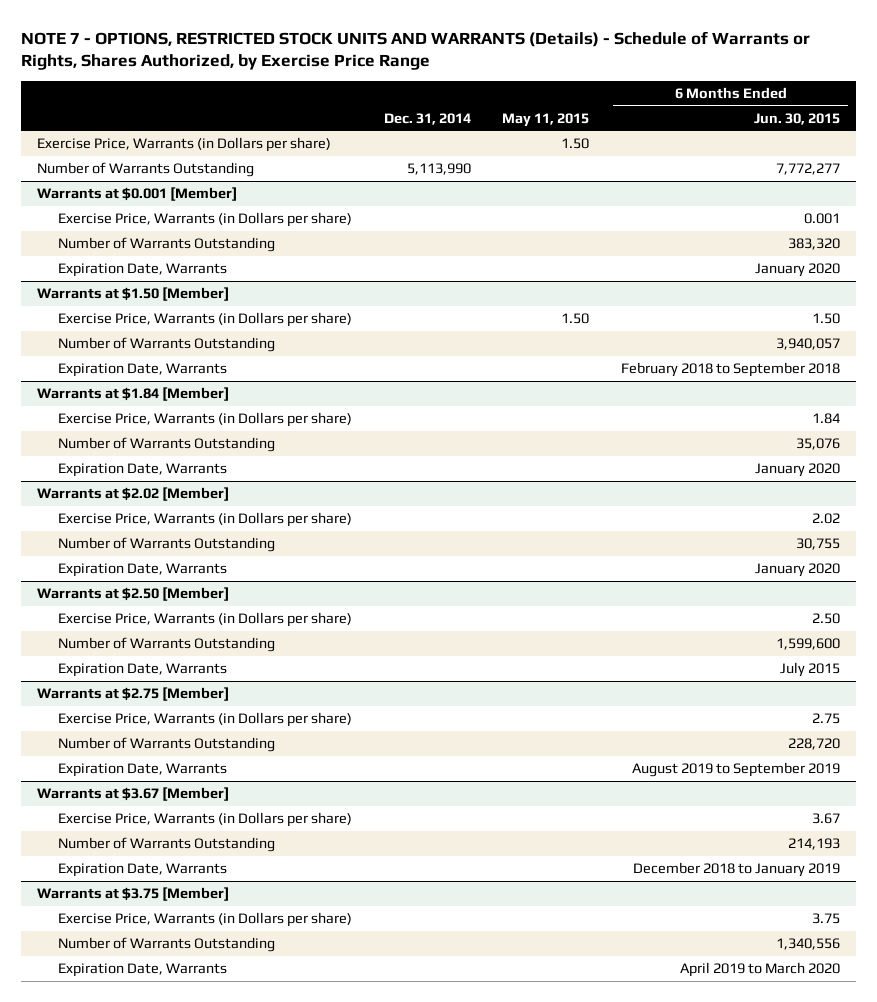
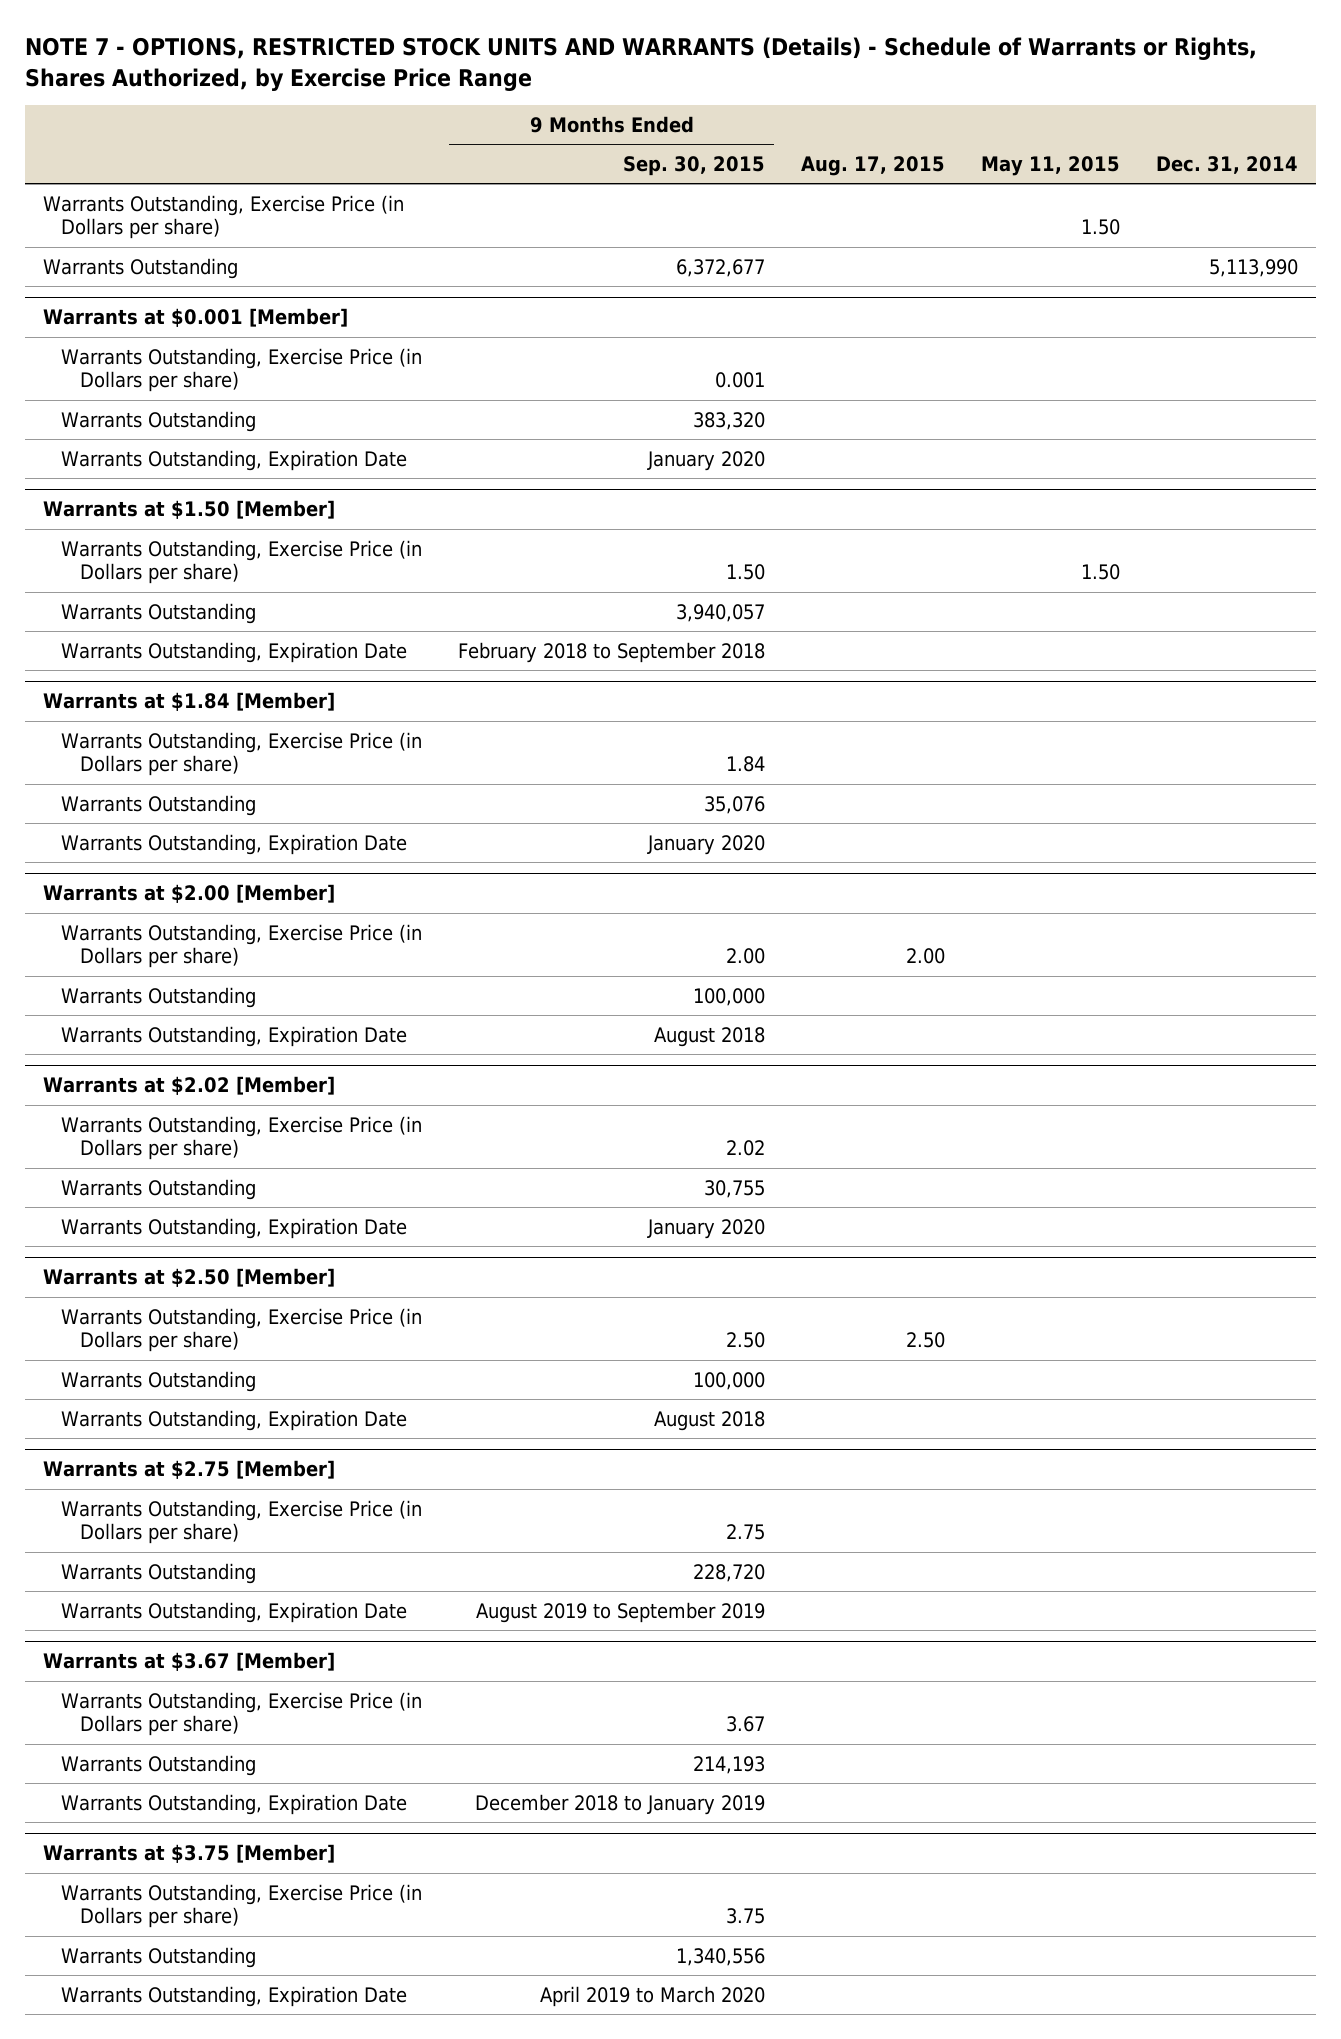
- | Dec. 31, 2014 | May 11, 2015 | 6 Months Ended Jun. 30, 2015
+ | 9 Months Ended Sep. 30, 2015 | Aug. 17, 2015 | May 11, 2015 | Dec. 31, 2014
- Exercise Price, Warrants (in Dollars per share) | | 1.50 |
- Number of Warrants Outstanding | 5,113,990 | | 7,772,277
+ Warrants Outstanding, Exercise Price (in Dollars per share) | | | 1.50 |
+ Warrants Outstanding | 6,372,677 | | | 5,113,990
@ Warrants at $0.001 [Member]
- Exercise Price, Warrants (in Dollars per share) | | | 0.001
- Number of Warrants Outstanding | | | 383,320
- Expiration Date, Warrants | | | January 2020
+ Warrants Outstanding, Exercise Price (in Dollars per share) | 0.001 | | |
+ Warrants Outstanding | 383,320 | | |
+ Warrants Outstanding, Expiration Date | January 2020 | | |
@ Warrants at $1.50 [Member]
- Exercise Price, Warrants (in Dollars per share) | | 1.50 | 1.50
- Number of Warrants Outstanding | | | 3,940,057
- Expiration Date, Warrants | | | February 2018 to September 2018
+ Warrants Outstanding, Exercise Price (in Dollars per share) | 1.50 | | 1.50 |
+ Warrants Outstanding | 3,940,057 | | |
+ Warrants Outstanding, Expiration Date | February 2018 to September 2018 | | |
@ Warrants at $1.84 [Member]
- Exercise Price, Warrants (in Dollars per share) | | | 1.84
- Number of Warrants Outstanding | | | 35,076
- Expiration Date, Warrants | | | January 2020
+ Warrants Outstanding, Exercise Price (in Dollars per share) | 1.84 | | |
+ Warrants Outstanding | 35,076 | | |
+ Warrants Outstanding, Expiration Date | January 2020 | | |
+ Warrants at $2.00 [Member]
+ Warrants Outstanding, Exercise Price (in Dollars per share) | 2.00 | 2.00 | |
+ Warrants Outstanding | 100,000 | | |
+ Warrants Outstanding, Expiration Date | August 2018 | | |
@ Warrants at $2.02 [Member]
- Exercise Price, Warrants (in Dollars per share) | | | 2.02
- Number of Warrants Outstanding | | | 30,755
- Expiration Date, Warrants | | | January 2020
+ Warrants Outstanding, Exercise Price (in Dollars per share) | 2.02 | | |
+ Warrants Outstanding | 30,755 | | |
+ Warrants Outstanding, Expiration Date | January 2020 | | |
@ Warrants at $2.50 [Member]
- Exercise Price, Warrants (in Dollars per share) | | | 2.50
- Number of Warrants Outstanding | | | 1,599,600
- Expiration Date, Warrants | | | July 2015
+ Warrants Outstanding, Exercise Price (in Dollars per share) | 2.50 | 2.50 | |
+ Warrants Outstanding | 100,000 | | |
+ Warrants Outstanding, Expiration Date | August 2018 | | |
@ Warrants at $2.75 [Member]
- Exercise Price, Warrants (in Dollars per share) | | | 2.75
- Number of Warrants Outstanding | | | 228,720
- Expiration Date, Warrants | | | August 2019 to September 2019
+ Warrants Outstanding, Exercise Price (in Dollars per share) | 2.75 | | |
+ Warrants Outstanding | 228,720 | | |
+ Warrants Outstanding, Expiration Date | August 2019 to September 2019 | | |
@ Warrants at $3.67 [Member]
- Exercise Price, Warrants (in Dollars per share) | | | 3.67
- Number of Warrants Outstanding | | | 214,193
- Expiration Date, Warrants | | | December 2018 to January 2019
+ Warrants Outstanding, Exercise Price (in Dollars per share) | 3.67 | | |
+ Warrants Outstanding | 214,193 | | |
+ Warrants Outstanding, Expiration Date | December 2018 to January 2019 | | |
@ Warrants at $3.75 [Member]
- Exercise Price, Warrants (in Dollars per share) | | | 3.75
- Number of Warrants Outstanding | | | 1,340,556
- Expiration Date, Warrants | | | April 2019 to March 2020
+ Warrants Outstanding, Exercise Price (in Dollars per share) | 3.75 | | |
+ Warrants Outstanding | 1,340,556 | | |
+ Warrants Outstanding, Expiration Date | April 2019 to March 2020 | | |

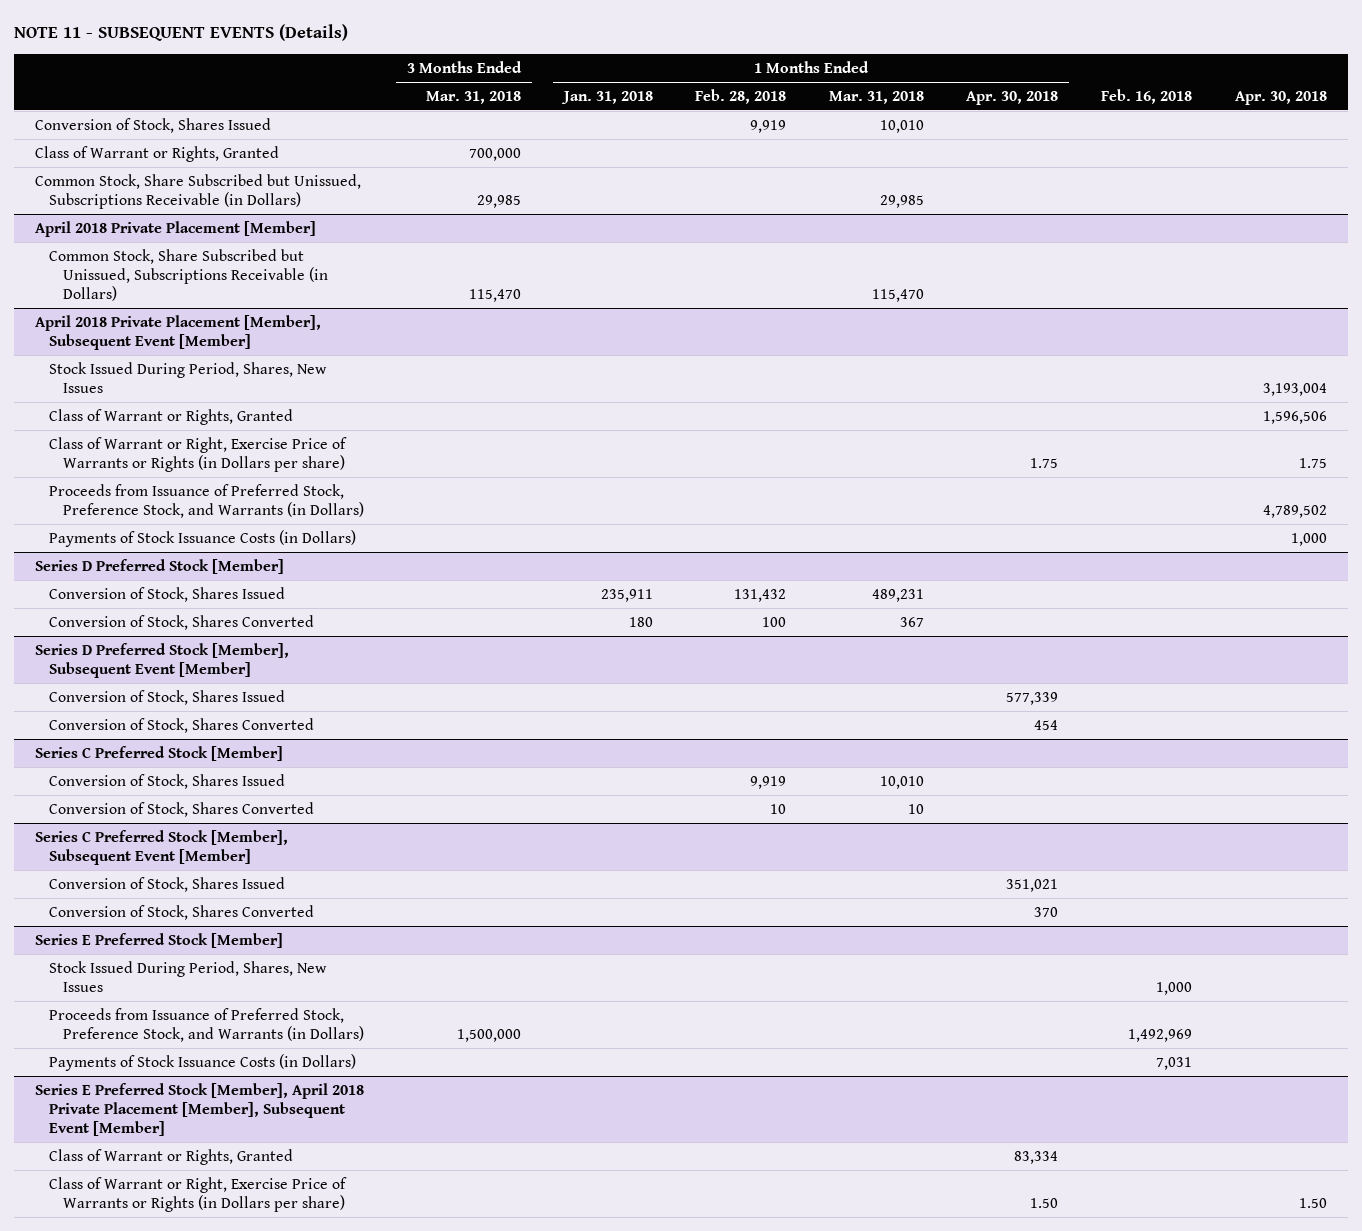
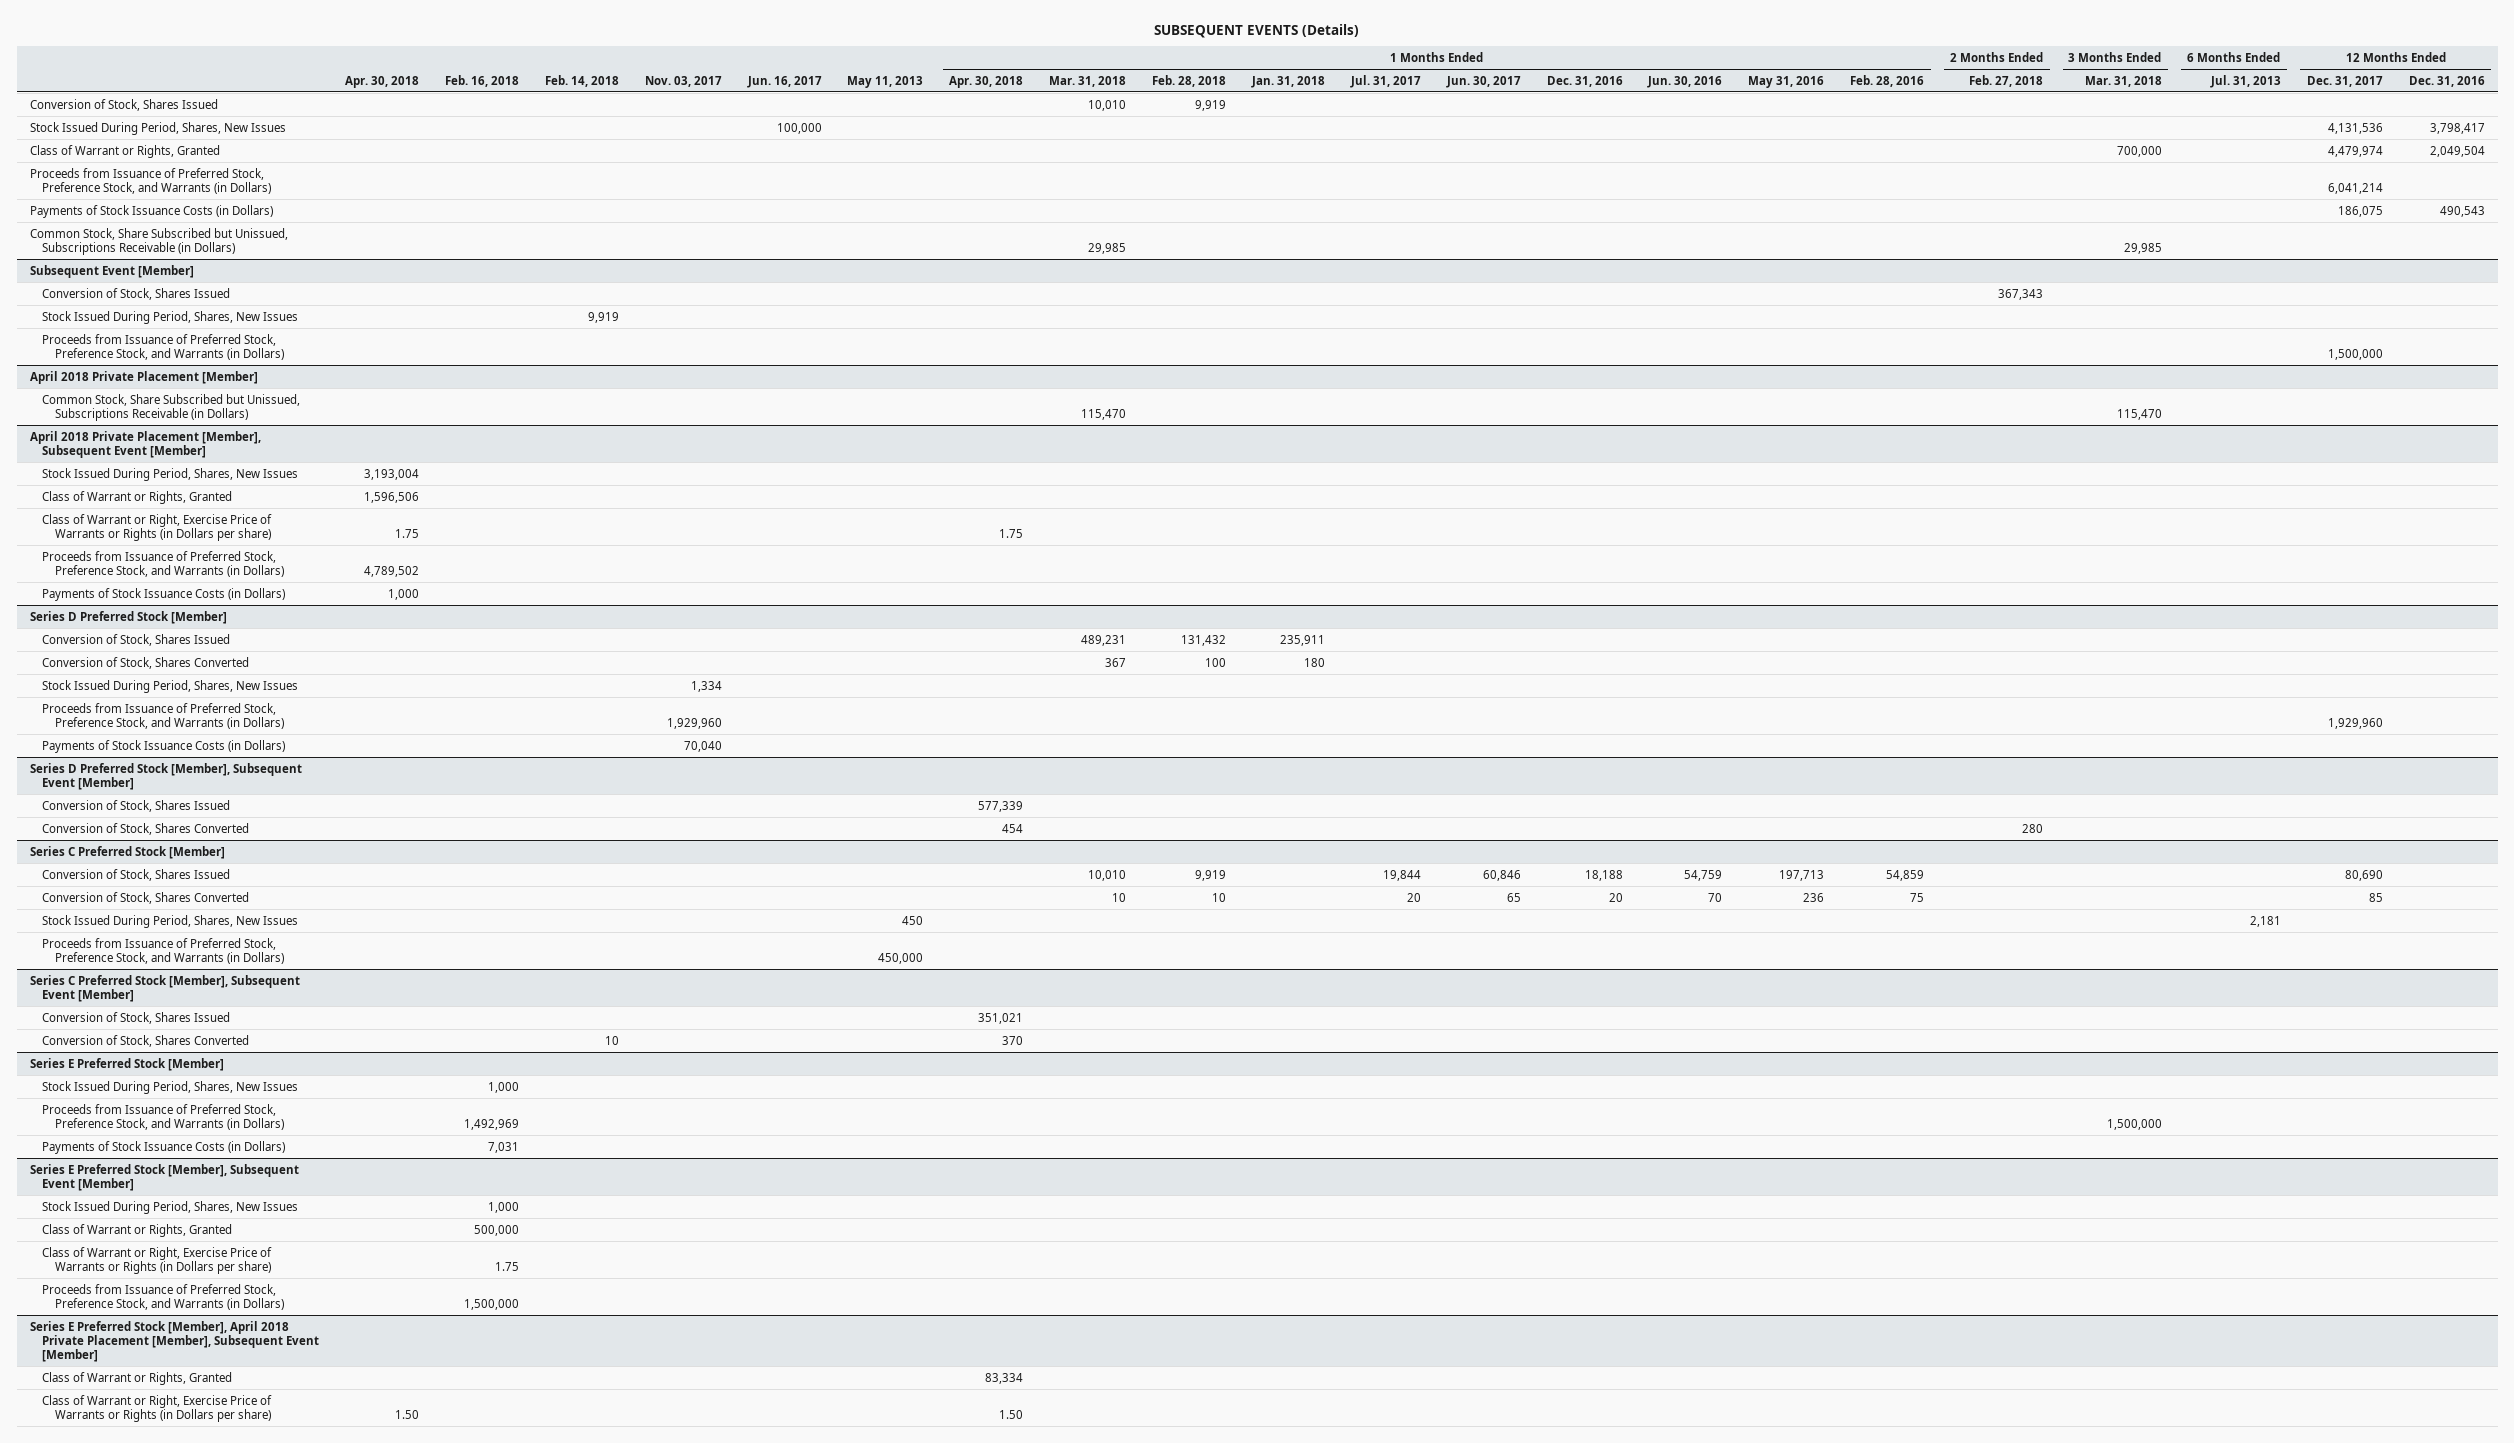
- NOTE 11 - SUBSEQUENT EVENTS (Details)
+ SUBSEQUENT EVENTS (Details)
- | 3 Months Ended Mar. 31, 2018 | 1 Months Ended Jan. 31, 2018 | 1 Months Ended Feb. 28, 2018 | 1 Months Ended Mar. 31, 2018 | 1 Months Ended Apr. 30, 2018 | Feb. 16, 2018 | Apr. 30, 2018
+ | Apr. 30, 2018 | Feb. 16, 2018 | Feb. 14, 2018 | Nov. 03, 2017 | Jun. 16, 2017 | May 11, 2013 | 1 Months Ended Apr. 30, 2018 | 1 Months Ended Mar. 31, 2018 | 1 Months Ended Feb. 28, 2018 | 1 Months Ended Jan. 31, 2018 | 1 Months Ended Jul. 31, 2017 | 1 Months Ended Jun. 30, 2017 | 1 Months Ended Dec. 31, 2016 | 1 Months Ended Jun. 30, 2016 | 1 Months Ended May 31, 2016 | 1 Months Ended Feb. 28, 2016 | 2 Months Ended Feb. 27, 2018 | 3 Months Ended Mar. 31, 2018 | 6 Months Ended Jul. 31, 2013 | 12 Months Ended Dec. 31, 2017 | 12 Months Ended Dec. 31, 2016
+ Stock Issued During Period, Shares, New Issues | | | | | 100,000 | | | | | | | | | | | | | | | 4,131,536 | 3,798,417
+ Proceeds from Issuance of Preferred Stock, Preference Stock, and Warrants (in Dollars) | | | | | | | | | | | | | | | | | | | | 6,041,214 |
+ Payments of Stock Issuance Costs (in Dollars) | | | | | | | | | | | | | | | | | | | | 186,075 | 490,543
+ Subsequent Event [Member]
+ Conversion of Stock, Shares Issued | | | | | | | | | | | | | | | | | 367,343 | | | |
+ Stock Issued During Period, Shares, New Issues | | | 9,919 | | | | | | | | | | | | | | | | | |
+ Proceeds from Issuance of Preferred Stock, Preference Stock, and Warrants (in Dollars) | | | | | | | | | | | | | | | | | | | | 1,500,000 |
@ Series D Preferred Stock [Member]
+ Stock Issued During Period, Shares, New Issues | | | | 1,334 | | | | | | | | | | | | | | | | |
+ Proceeds from Issuance of Preferred Stock, Preference Stock, and Warrants (in Dollars) | | | | 1,929,960 | | | | | | | | | | | | | | | | 1,929,960 |
+ Payments of Stock Issuance Costs (in Dollars) | | | | 70,040 | | | | | | | | | | | | | | | | |
@ Series C Preferred Stock [Member]
+ Stock Issued During Period, Shares, New Issues | | | | | | 450 | | | | | | | | | | | | | 2,181 | |
+ Proceeds from Issuance of Preferred Stock, Preference Stock, and Warrants (in Dollars) | | | | | | 450,000 | | | | | | | | | | | | | | |
+ Series E Preferred Stock [Member], Subsequent Event [Member]
+ Stock Issued During Period, Shares, New Issues | | 1,000 | | | | | | | | | | | | | | | | | | |
+ Class of Warrant or Rights, Granted | | 500,000 | | | | | | | | | | | | | | | | | | |
+ Class of Warrant or Right, Exercise Price of Warrants or Rights (in Dollars per share) | | 1.75 | | | | | | | | | | | | | | | | | | |
+ Proceeds from Issuance of Preferred Stock, Preference Stock, and Warrants (in Dollars) | | 1,500,000 | | | | | | | | | | | | | | | | | | |

